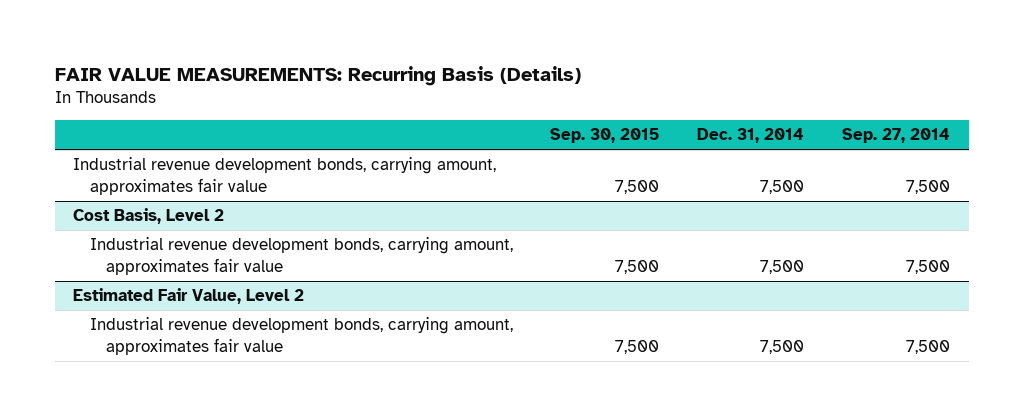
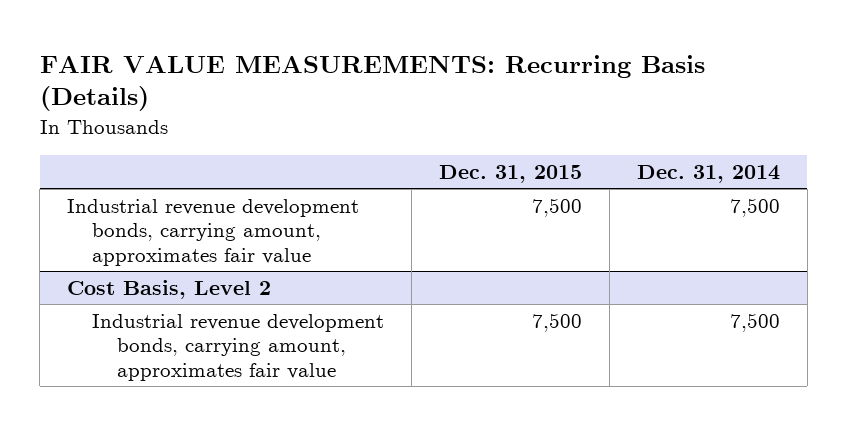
- | Sep. 30, 2015 | Dec. 31, 2014 | Sep. 27, 2014
+ | Dec. 31, 2015 | Dec. 31, 2014
- Estimated Fair Value, Level 2
- Industrial revenue development bonds, carrying amount, approximates fair value | 7,500 | 7,500 | 7,500

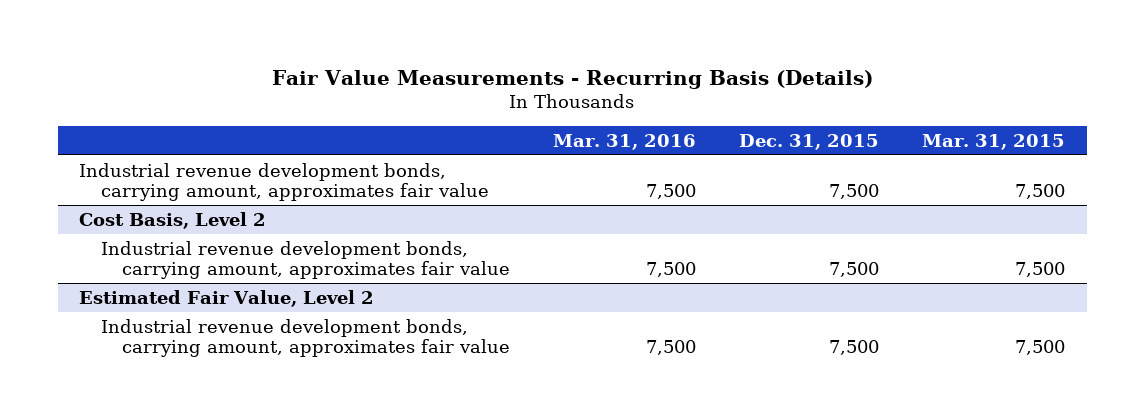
- FAIR VALUE MEASUREMENTS: Recurring Basis (Details)
+ Fair Value Measurements - Recurring Basis (Details)
- | Dec. 31, 2015 | Dec. 31, 2014
+ | Mar. 31, 2016 | Dec. 31, 2015 | Mar. 31, 2015
+ Estimated Fair Value, Level 2
+ Industrial revenue development bonds, carrying amount, approximates fair value | 7,500 | 7,500 | 7,500

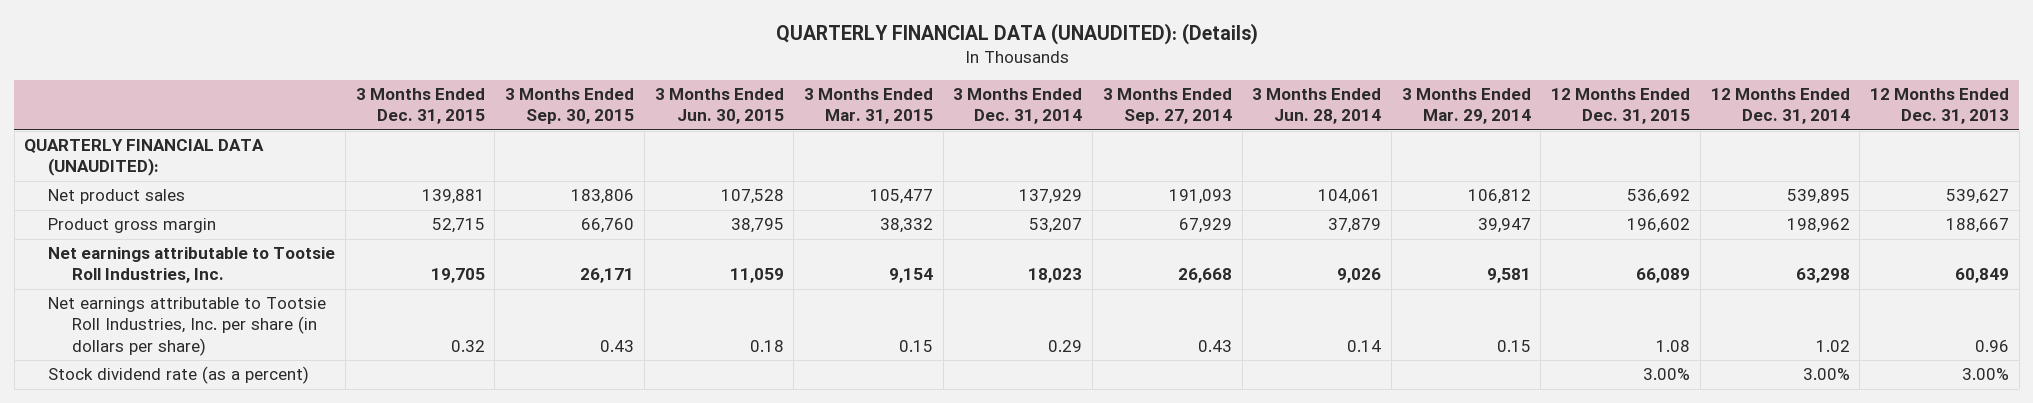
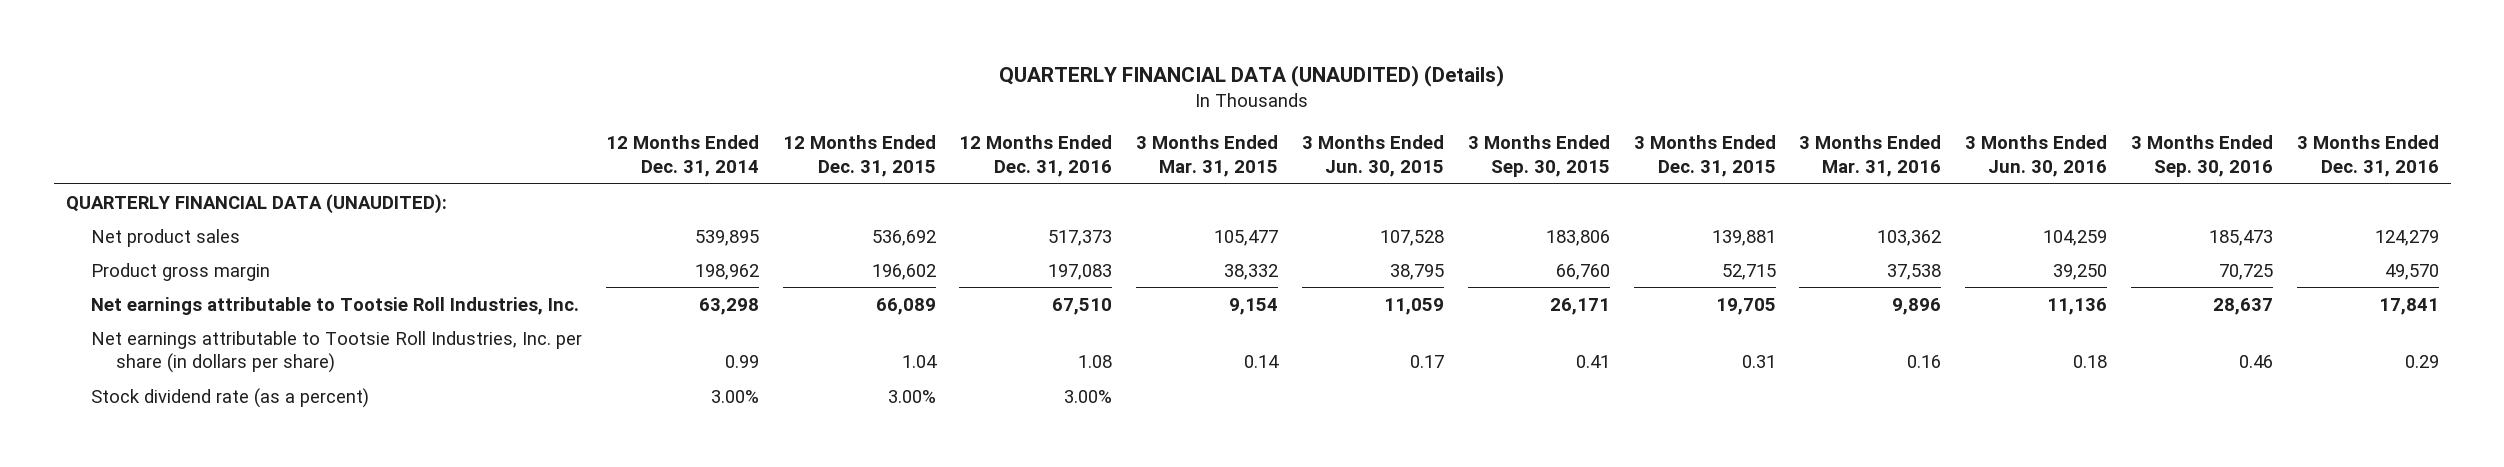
- QUARTERLY FINANCIAL DATA (UNAUDITED): (Details)
+ QUARTERLY FINANCIAL DATA (UNAUDITED) (Details)
- | 3 Months Ended Dec. 31, 2015 | 3 Months Ended Sep. 30, 2015 | 3 Months Ended Jun. 30, 2015 | 3 Months Ended Mar. 31, 2015 | 3 Months Ended Dec. 31, 2014 | 3 Months Ended Sep. 27, 2014 | 3 Months Ended Jun. 28, 2014 | 3 Months Ended Mar. 29, 2014 | 12 Months Ended Dec. 31, 2015 | 12 Months Ended Dec. 31, 2014 | 12 Months Ended Dec. 31, 2013
+ | 12 Months Ended Dec. 31, 2014 | 12 Months Ended Dec. 31, 2015 | 12 Months Ended Dec. 31, 2016 | 3 Months Ended Mar. 31, 2015 | 3 Months Ended Jun. 30, 2015 | 3 Months Ended Sep. 30, 2015 | 3 Months Ended Dec. 31, 2015 | 3 Months Ended Mar. 31, 2016 | 3 Months Ended Jun. 30, 2016 | 3 Months Ended Sep. 30, 2016 | 3 Months Ended Dec. 31, 2016
- Net earnings attributable to Tootsie Roll Industries, Inc. per share (in dollars per share) | 0.32 | 0.43 | 0.18 | 0.15 | 0.29 | 0.43 | 0.14 | 0.15 | 1.08 | 1.02 | 0.96
+ Net earnings attributable to Tootsie Roll Industries, Inc. per share (in dollars per share) | 0.99 | 1.04 | 1.08 | 0.14 | 0.17 | 0.41 | 0.31 | 0.16 | 0.18 | 0.46 | 0.29

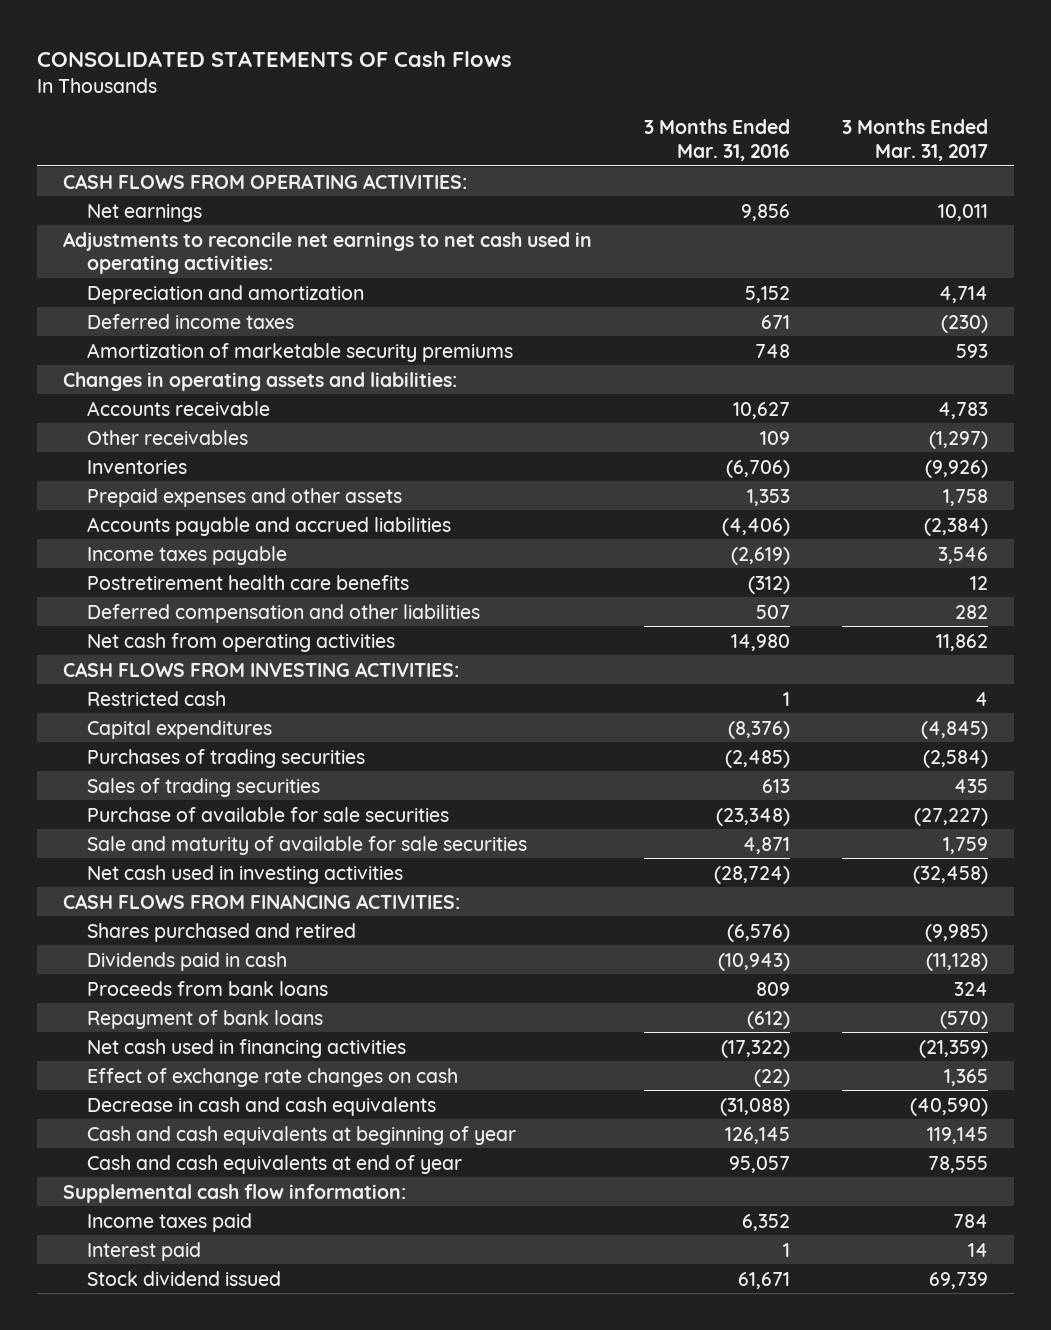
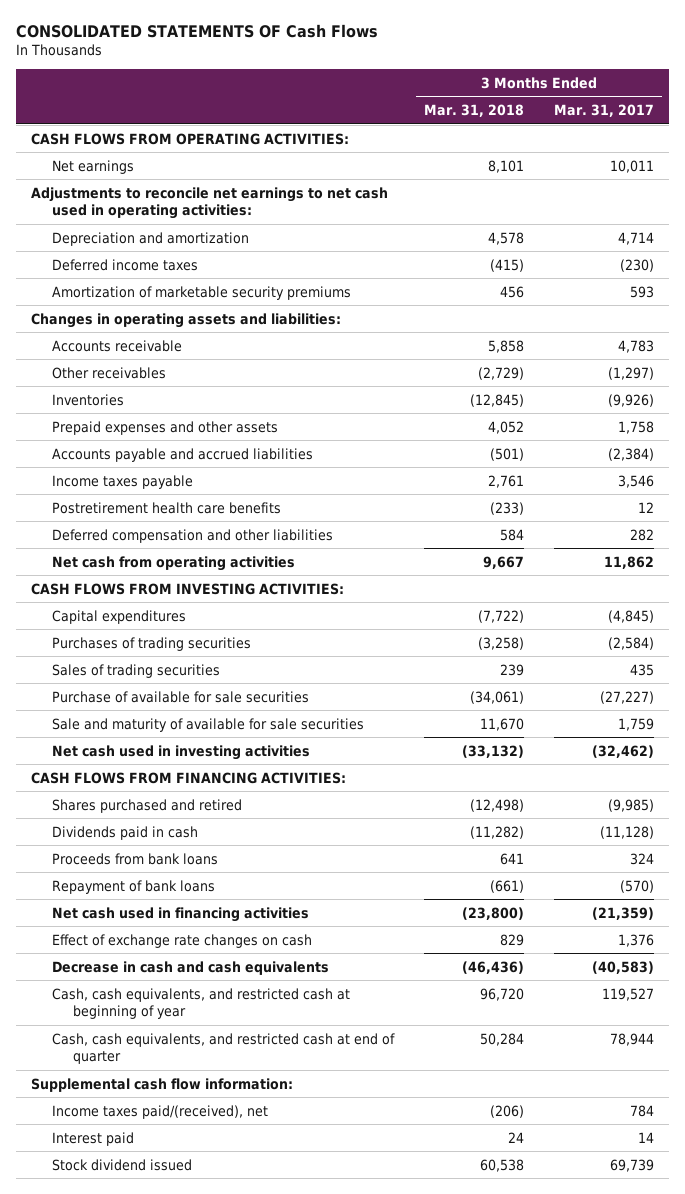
- | 3 Months Ended Mar. 31, 2016 | 3 Months Ended Mar. 31, 2017
+ | 3 Months Ended Mar. 31, 2018 | 3 Months Ended Mar. 31, 2017
- Restricted cash | 1 | 4
- Net cash used in investing activities | (28,724) | (32,458)
+ Net cash used in investing activities | (33,132) | (32,462)
- Effect of exchange rate changes on cash | (22) | 1,365
- Decrease in cash and cash equivalents | (31,088) | (40,590)
- Cash and cash equivalents at beginning of year | 126,145 | 119,145
- Cash and cash equivalents at end of year | 95,057 | 78,555
+ Effect of exchange rate changes on cash | 829 | 1,376
+ Decrease in cash and cash equivalents | (46,436) | (40,583)
+ Cash, cash equivalents, and restricted cash at beginning of year | 96,720 | 119,527
+ Cash, cash equivalents, and restricted cash at end of quarter | 50,284 | 78,944
- Income taxes paid | 6,352 | 784
+ Income taxes paid/(received), net | (206) | 784

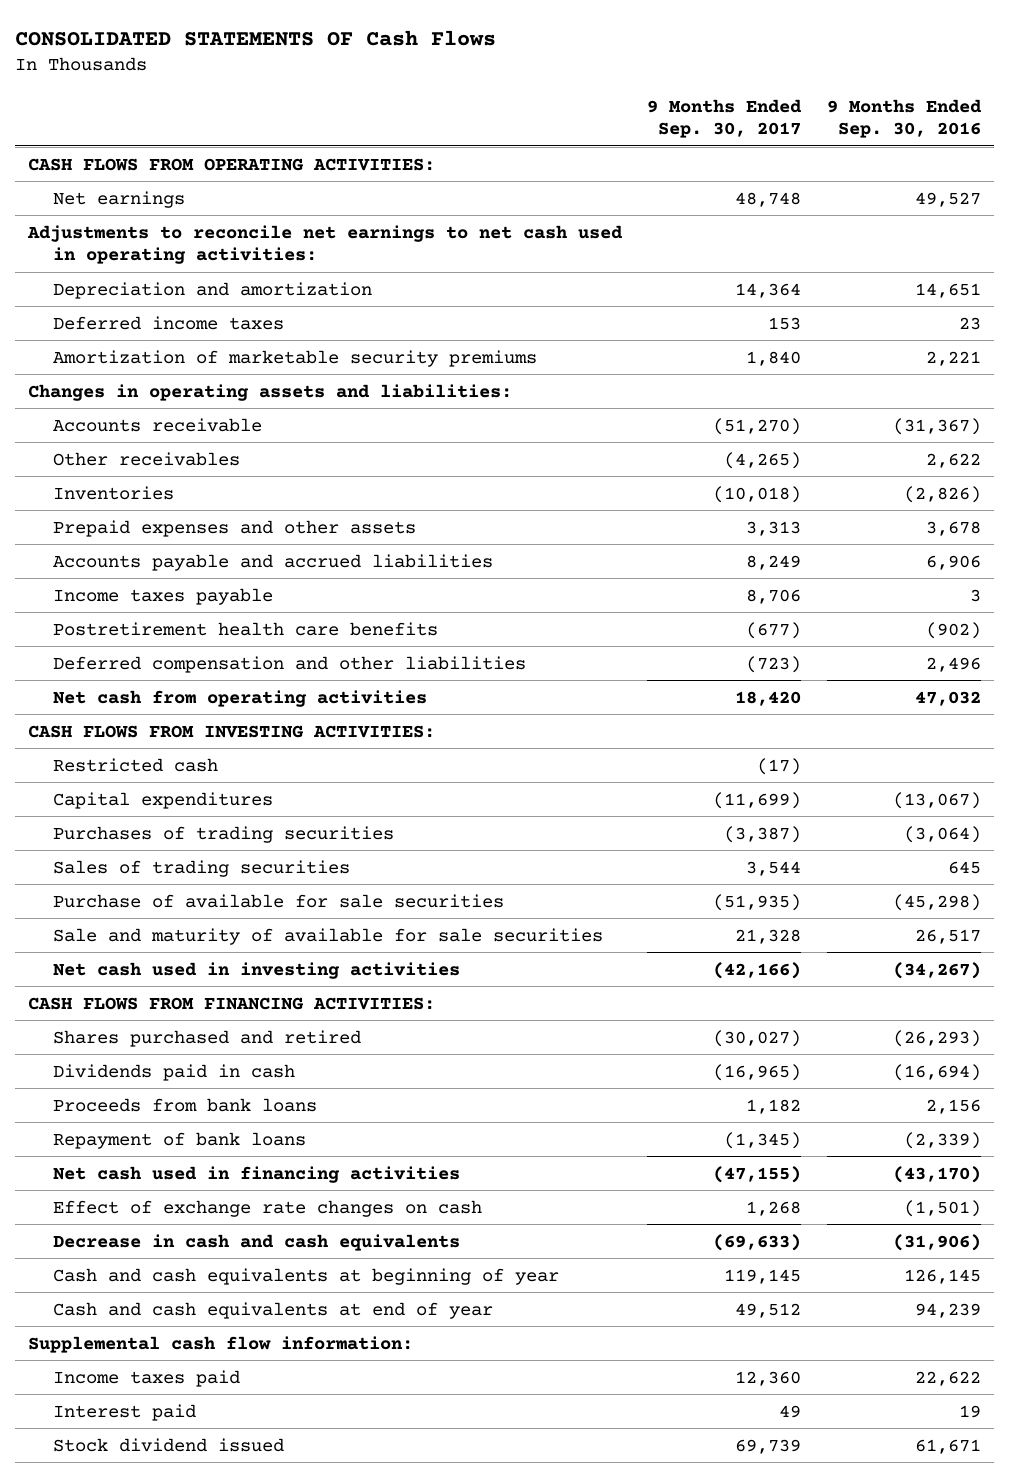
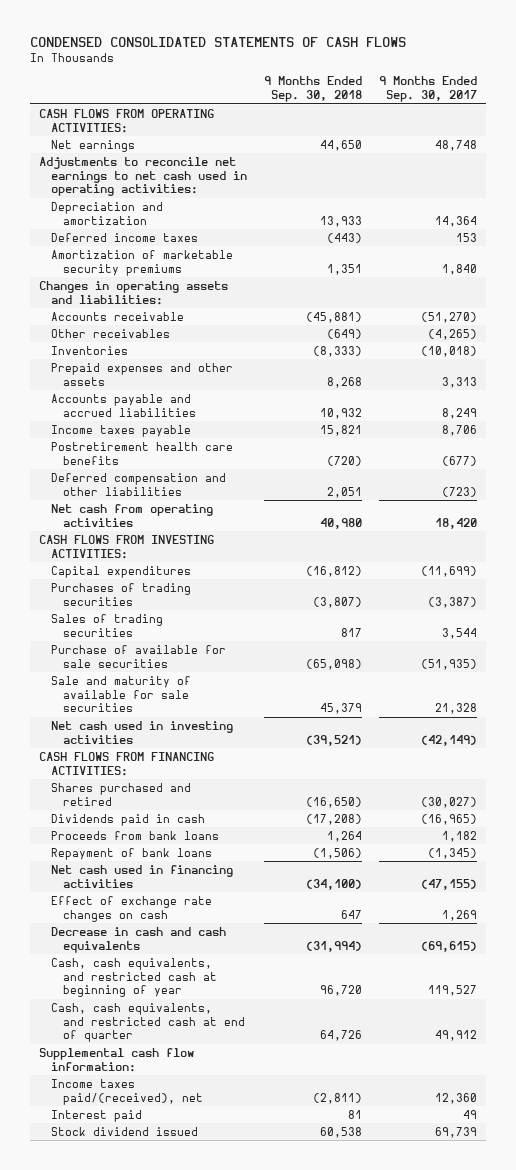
- CONSOLIDATED STATEMENTS OF Cash Flows
+ CONDENSED CONSOLIDATED STATEMENTS OF CASH FLOWS
- | 9 Months Ended Sep. 30, 2017 | 9 Months Ended Sep. 30, 2016
+ | 9 Months Ended Sep. 30, 2018 | 9 Months Ended Sep. 30, 2017
- Restricted cash | (17) |
- Net cash used in investing activities | (42,166) | (34,267)
+ Net cash used in investing activities | (39,521) | (42,149)
- Effect of exchange rate changes on cash | 1,268 | (1,501)
- Decrease in cash and cash equivalents | (69,633) | (31,906)
- Cash and cash equivalents at beginning of year | 119,145 | 126,145
- Cash and cash equivalents at end of year | 49,512 | 94,239
+ Effect of exchange rate changes on cash | 647 | 1,269
+ Decrease in cash and cash equivalents | (31,994) | (69,615)
+ Cash, cash equivalents, and restricted cash at beginning of year | 96,720 | 119,527
+ Cash, cash equivalents, and restricted cash at end of quarter | 64,726 | 49,912
- Income taxes paid | 12,360 | 22,622
+ Income taxes paid/(received), net | (2,811) | 12,360

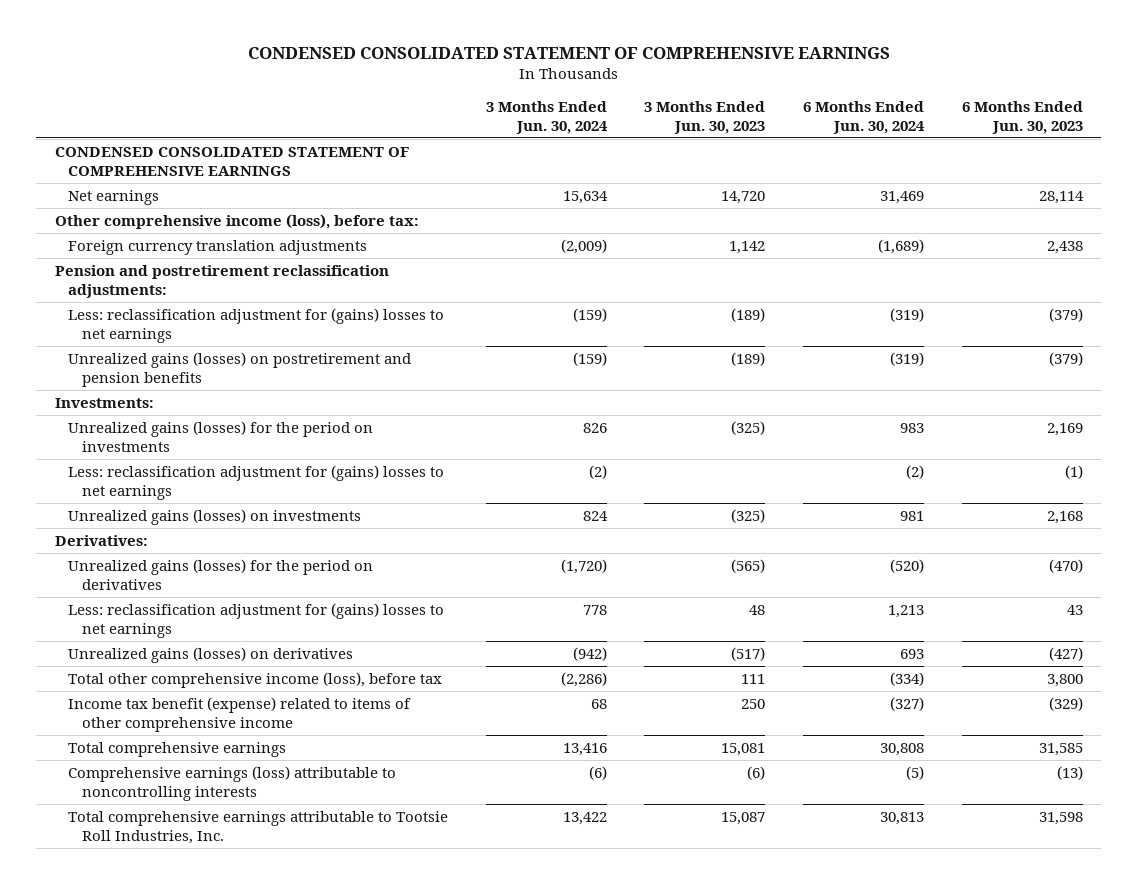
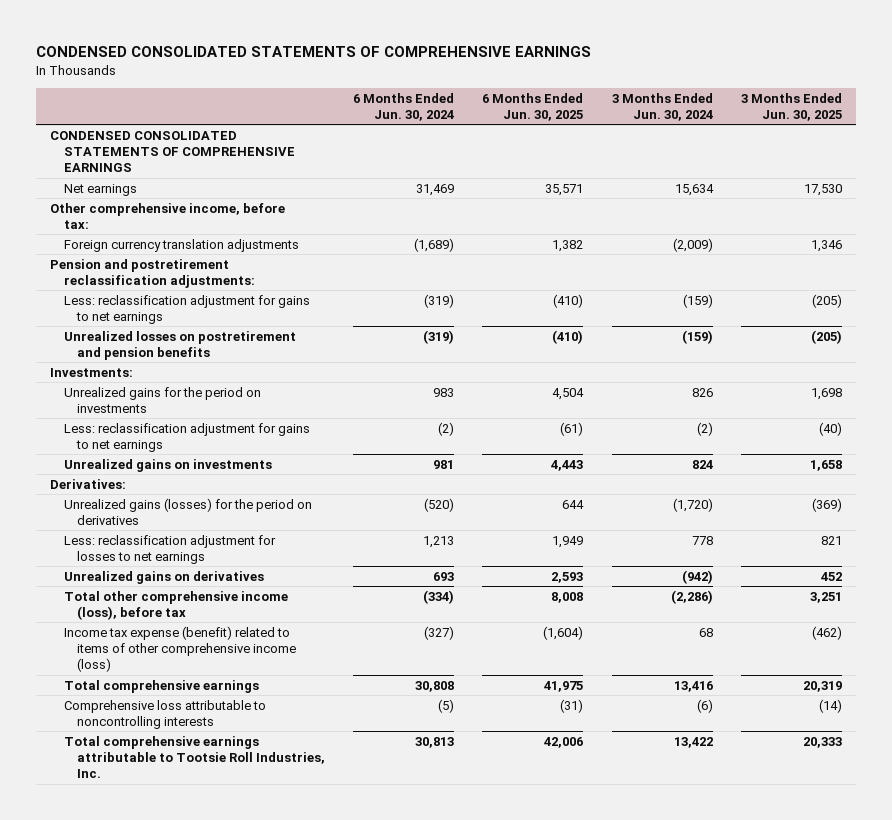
- CONDENSED CONSOLIDATED STATEMENT OF COMPREHENSIVE EARNINGS
+ CONDENSED CONSOLIDATED STATEMENTS OF COMPREHENSIVE EARNINGS
- | 3 Months Ended Jun. 30, 2024 | 3 Months Ended Jun. 30, 2023 | 6 Months Ended Jun. 30, 2024 | 6 Months Ended Jun. 30, 2023
+ | 6 Months Ended Jun. 30, 2024 | 6 Months Ended Jun. 30, 2025 | 3 Months Ended Jun. 30, 2024 | 3 Months Ended Jun. 30, 2025
- CONDENSED CONSOLIDATED STATEMENT OF COMPREHENSIVE EARNINGS
+ CONDENSED CONSOLIDATED STATEMENTS OF COMPREHENSIVE EARNINGS
- Other comprehensive income (loss), before tax:
+ Other comprehensive income, before tax:
- Less: reclassification adjustment for (gains) losses to net earnings | (159) | (189) | (319) | (379)
- Unrealized gains (losses) on postretirement and pension benefits | (159) | (189) | (319) | (379)
+ Less: reclassification adjustment for gains to net earnings | (319) | (410) | (159) | (205)
+ Unrealized losses on postretirement and pension benefits | (319) | (410) | (159) | (205)
- Unrealized gains (losses) for the period on investments | 826 | (325) | 983 | 2,169
- Less: reclassification adjustment for (gains) losses to net earnings | (2) | | (2) | (1)
- Unrealized gains (losses) on investments | 824 | (325) | 981 | 2,168
+ Unrealized gains for the period on investments | 983 | 4,504 | 826 | 1,698
+ Less: reclassification adjustment for gains to net earnings | (2) | (61) | (2) | (40)
+ Unrealized gains on investments | 981 | 4,443 | 824 | 1,658
- Less: reclassification adjustment for (gains) losses to net earnings | 778 | 48 | 1,213 | 43
- Unrealized gains (losses) on derivatives | (942) | (517) | 693 | (427)
+ Less: reclassification adjustment for losses to net earnings | 1,213 | 1,949 | 778 | 821
+ Unrealized gains on derivatives | 693 | 2,593 | (942) | 452
- Income tax benefit (expense) related to items of other comprehensive income | 68 | 250 | (327) | (329)
+ Income tax expense (benefit) related to items of other comprehensive income (loss) | (327) | (1,604) | 68 | (462)
- Comprehensive earnings (loss) attributable to noncontrolling interests | (6) | (6) | (5) | (13)
+ Comprehensive loss attributable to noncontrolling interests | (5) | (31) | (6) | (14)

